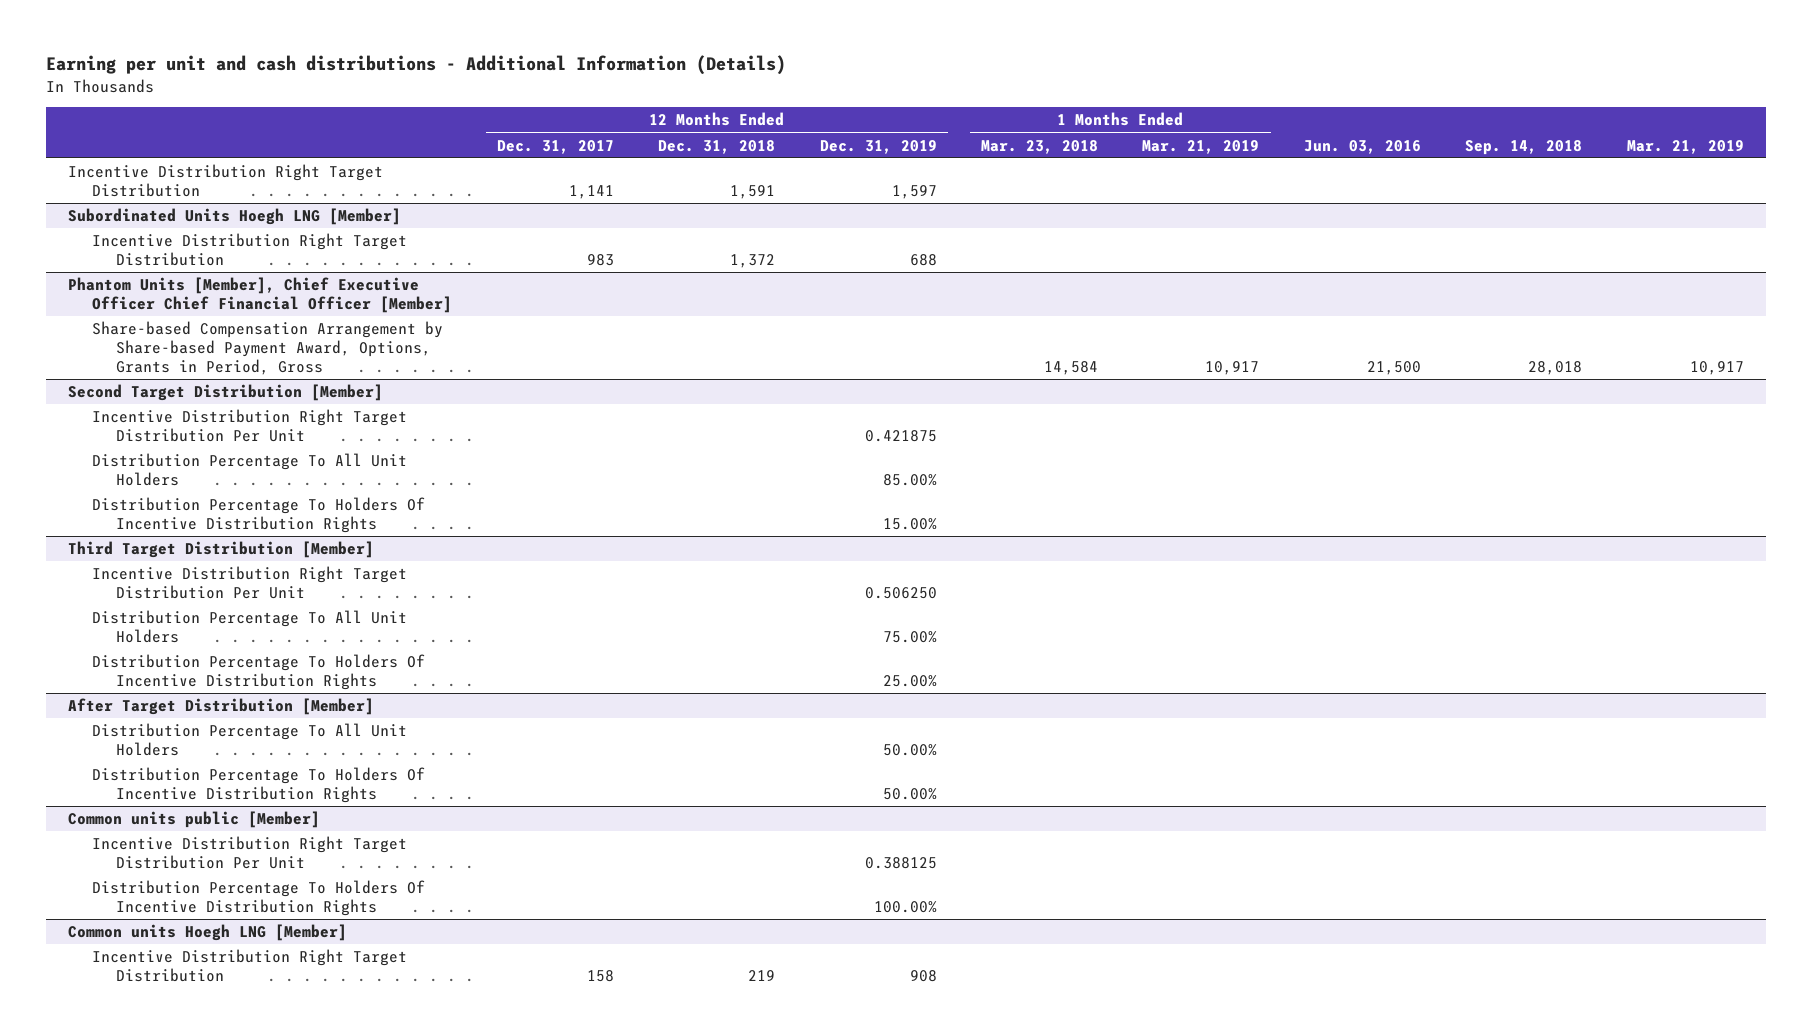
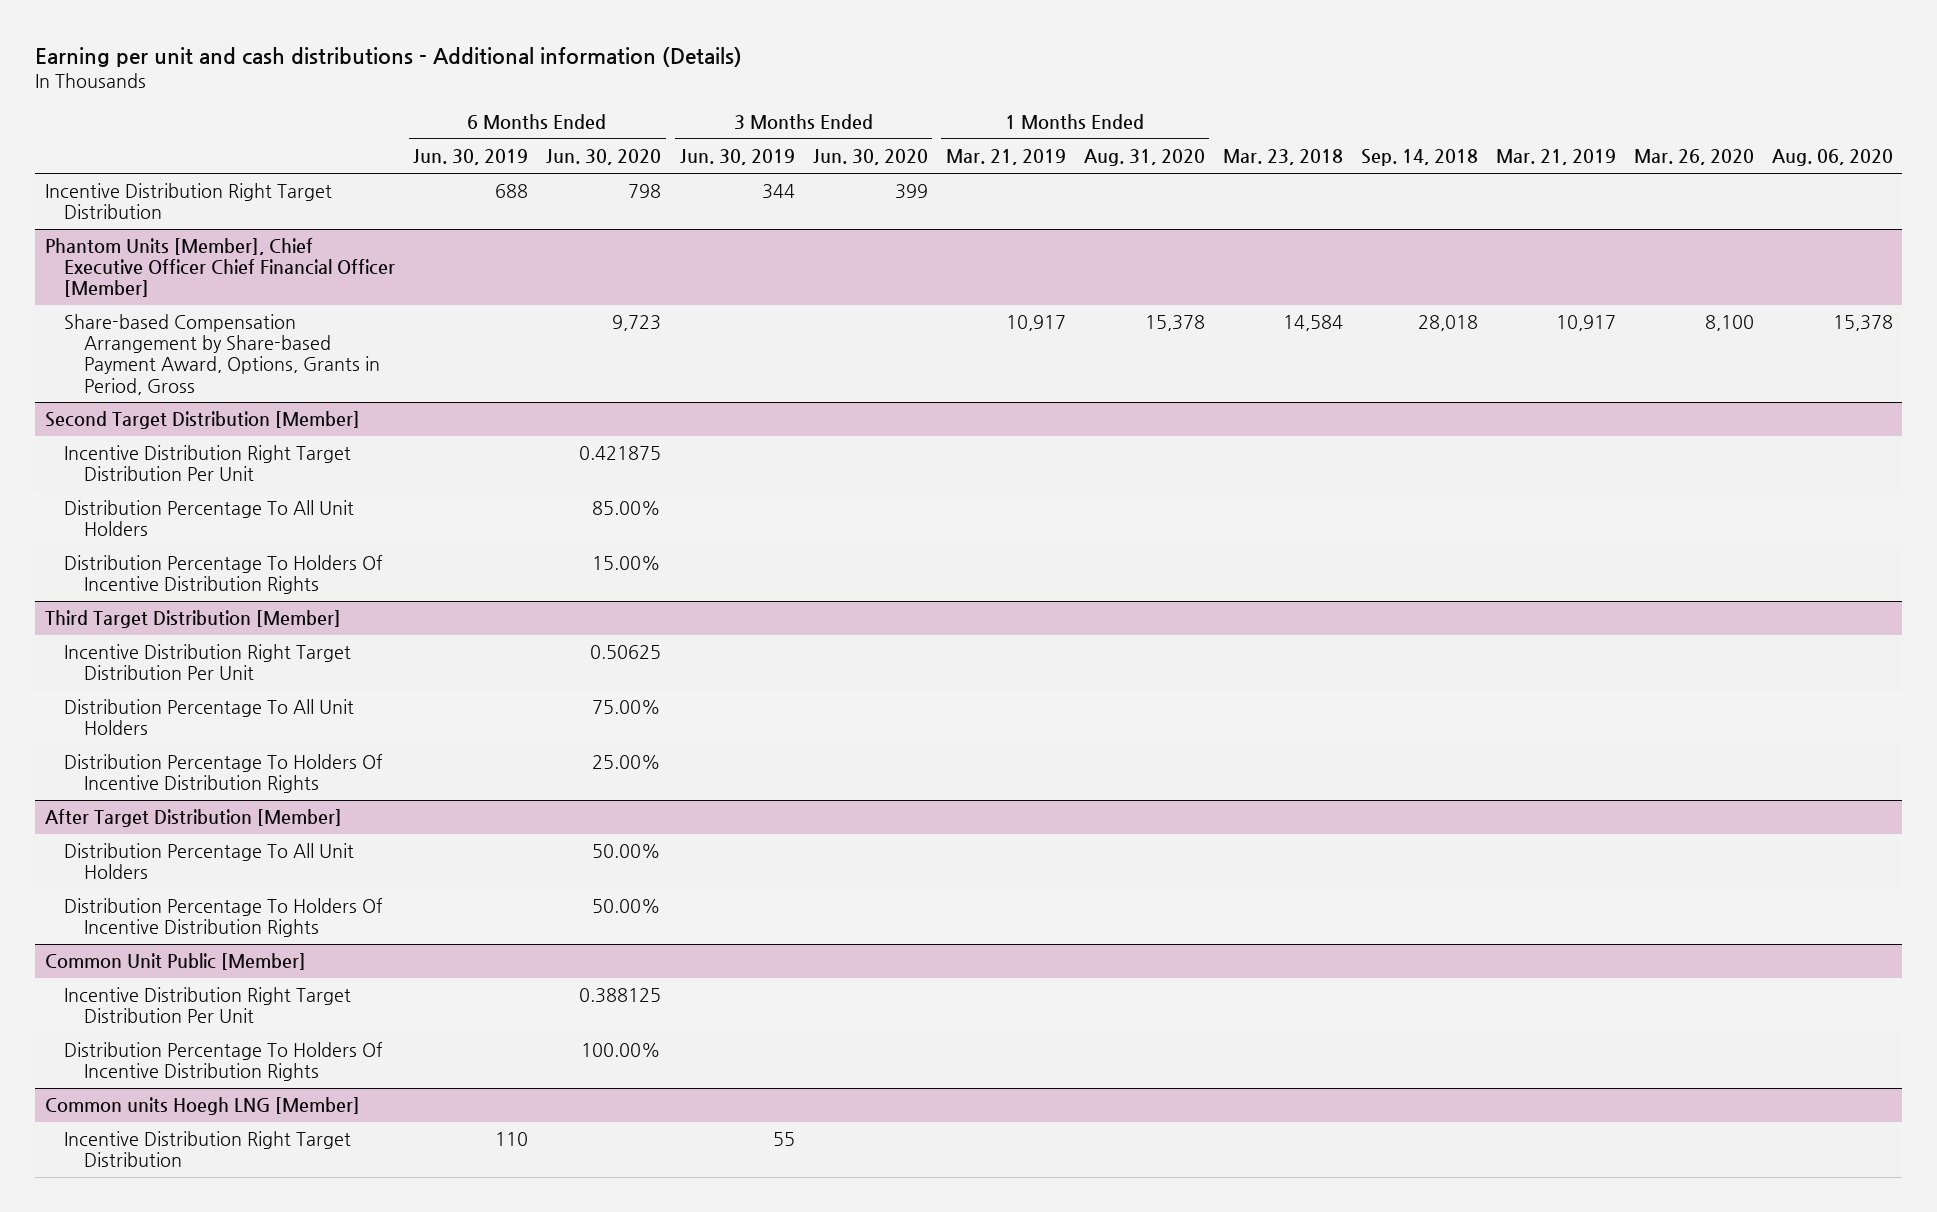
- Earning per unit and cash distributions - Additional Information (Details)
+ Earning per unit and cash distributions - Additional information (Details)
- | 12 Months Ended Dec. 31, 2017 | 12 Months Ended Dec. 31, 2018 | 12 Months Ended Dec. 31, 2019 | 1 Months Ended Mar. 23, 2018 | 1 Months Ended Mar. 21, 2019 | Jun. 03, 2016 | Sep. 14, 2018 | Mar. 21, 2019
+ | 6 Months Ended Jun. 30, 2019 | 6 Months Ended Jun. 30, 2020 | 3 Months Ended Jun. 30, 2019 | 3 Months Ended Jun. 30, 2020 | 1 Months Ended Mar. 21, 2019 | 1 Months Ended Aug. 31, 2020 | Mar. 23, 2018 | Sep. 14, 2018 | Mar. 21, 2019 | Mar. 26, 2020 | Aug. 06, 2020
- Subordinated Units Hoegh LNG [Member]
- Incentive Distribution Right Target Distribution | 983 | 1,372 | 688 | | | | |
- Common units public [Member]
+ Common Unit Public [Member]

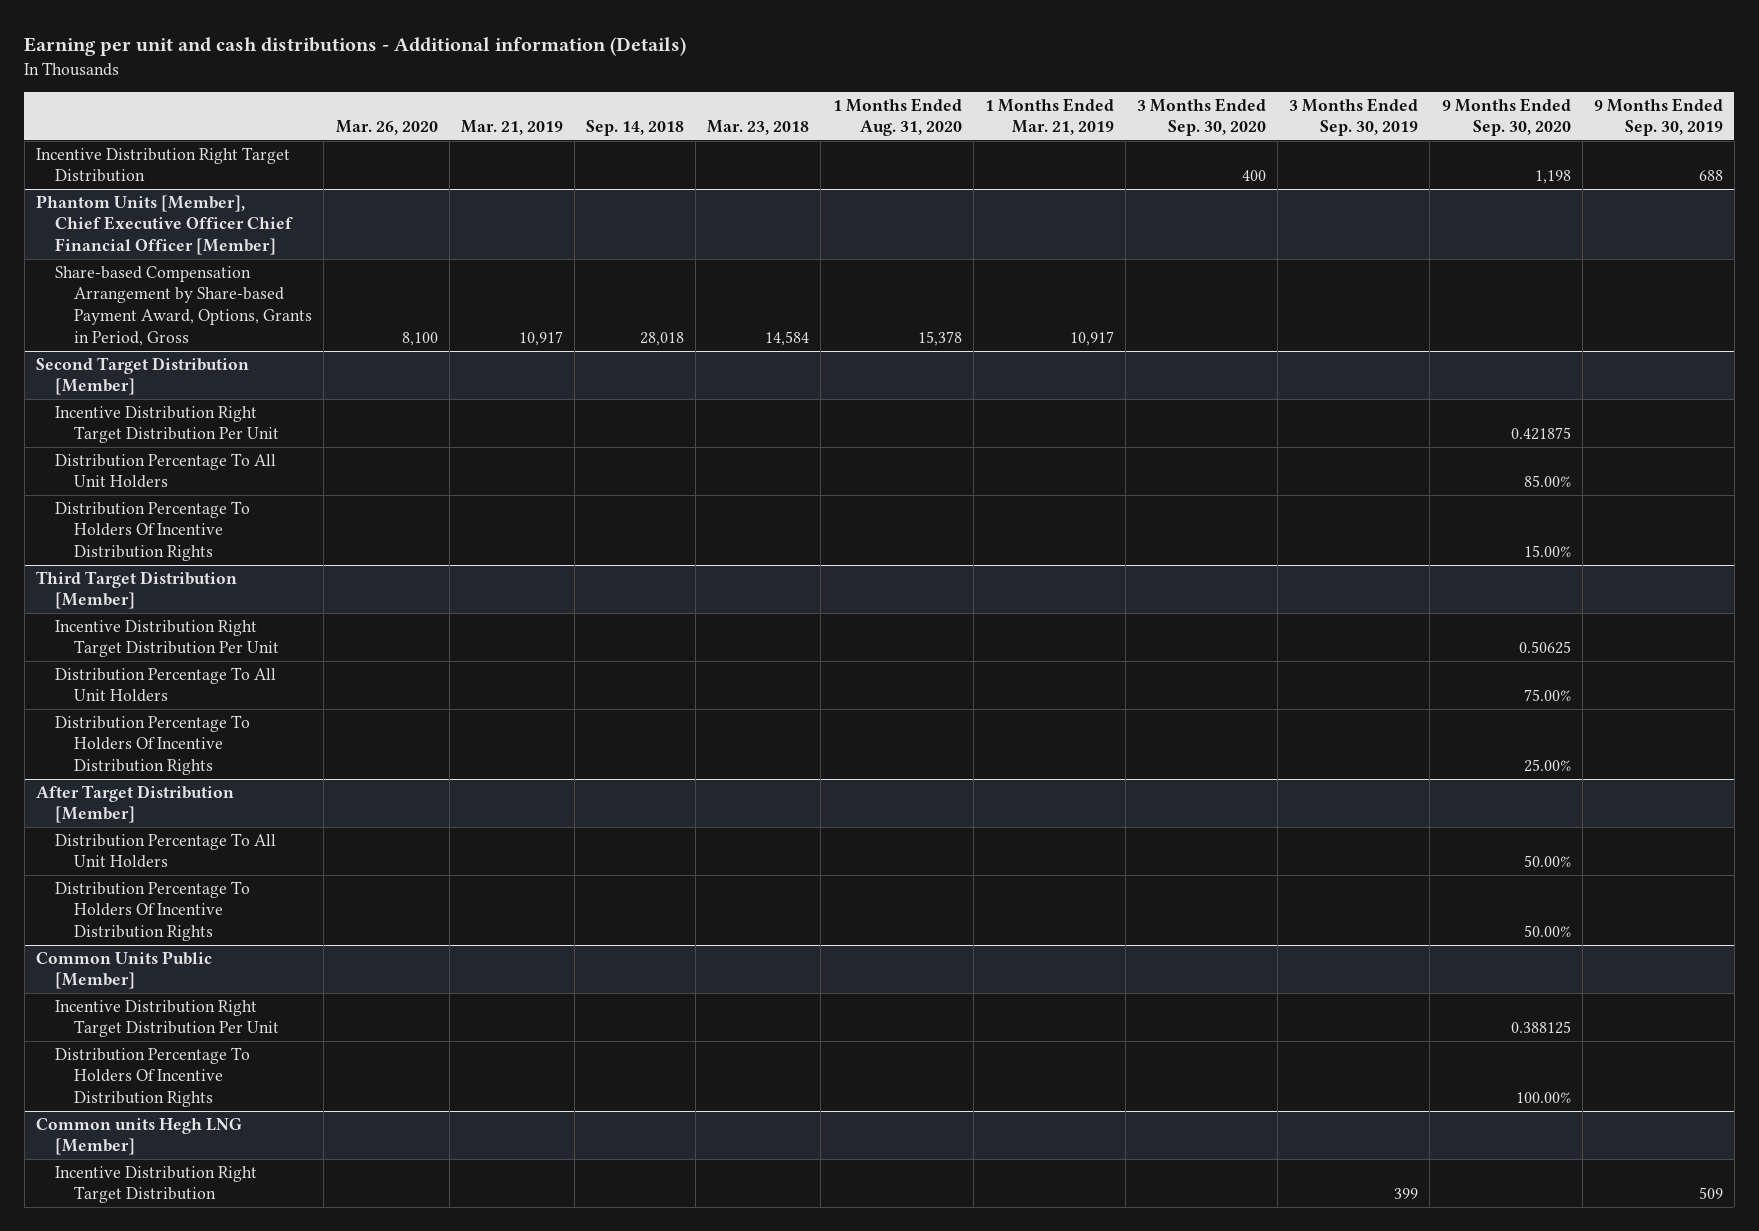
- | 6 Months Ended Jun. 30, 2019 | 6 Months Ended Jun. 30, 2020 | 3 Months Ended Jun. 30, 2019 | 3 Months Ended Jun. 30, 2020 | 1 Months Ended Mar. 21, 2019 | 1 Months Ended Aug. 31, 2020 | Mar. 23, 2018 | Sep. 14, 2018 | Mar. 21, 2019 | Mar. 26, 2020 | Aug. 06, 2020
+ | Mar. 26, 2020 | Mar. 21, 2019 | Sep. 14, 2018 | Mar. 23, 2018 | 1 Months Ended Aug. 31, 2020 | 1 Months Ended Mar. 21, 2019 | 3 Months Ended Sep. 30, 2020 | 3 Months Ended Sep. 30, 2019 | 9 Months Ended Sep. 30, 2020 | 9 Months Ended Sep. 30, 2019
- Common Unit Public [Member]
+ Common Units Public [Member]
- Common units Hoegh LNG [Member]
+ Common units Hegh LNG [Member]

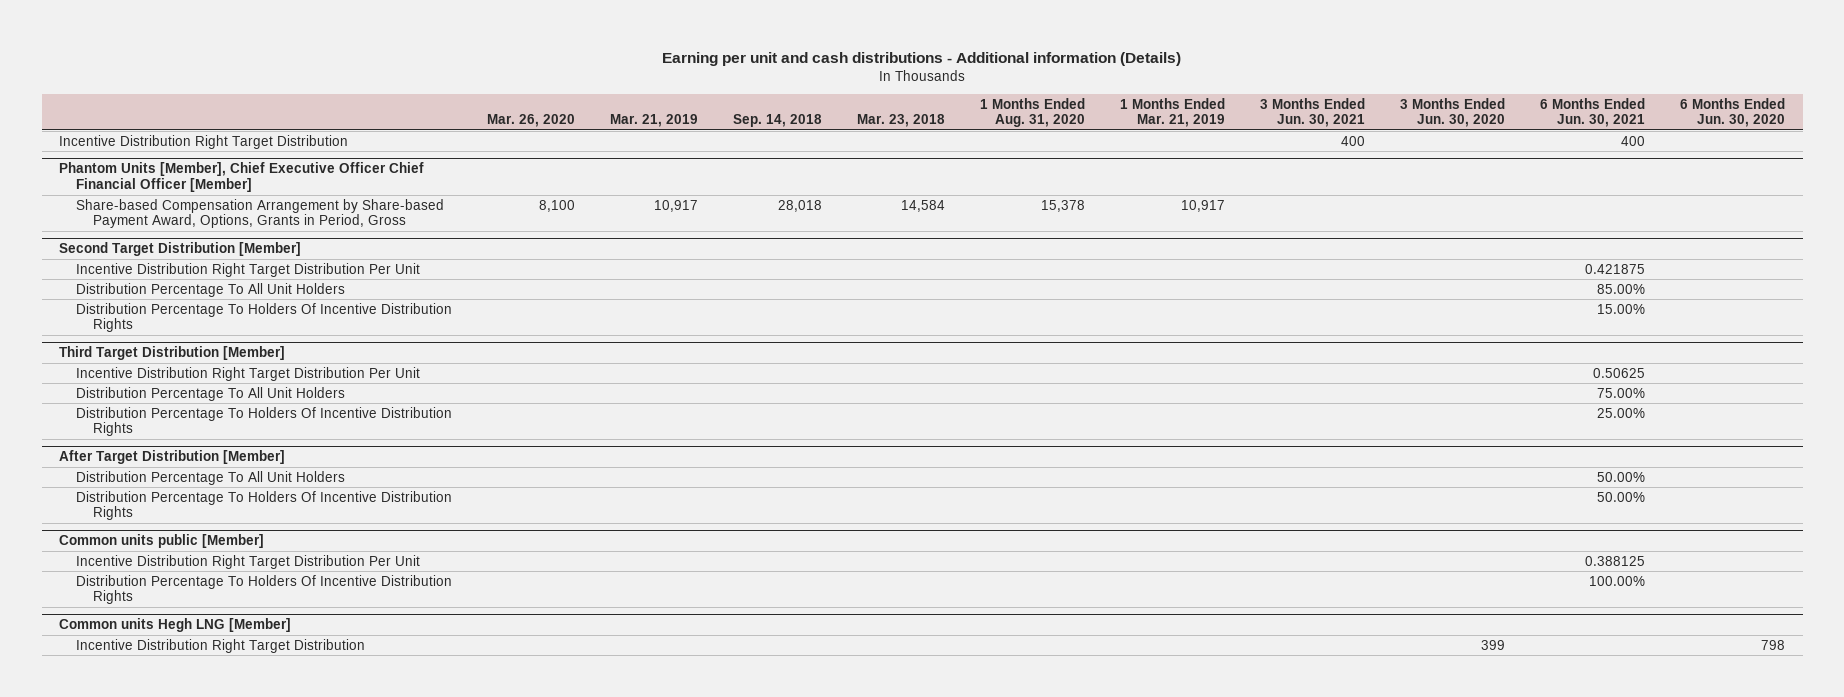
- | Mar. 26, 2020 | Mar. 21, 2019 | Sep. 14, 2018 | Mar. 23, 2018 | 1 Months Ended Aug. 31, 2020 | 1 Months Ended Mar. 21, 2019 | 3 Months Ended Sep. 30, 2020 | 3 Months Ended Sep. 30, 2019 | 9 Months Ended Sep. 30, 2020 | 9 Months Ended Sep. 30, 2019
+ | Mar. 26, 2020 | Mar. 21, 2019 | Sep. 14, 2018 | Mar. 23, 2018 | 1 Months Ended Aug. 31, 2020 | 1 Months Ended Mar. 21, 2019 | 3 Months Ended Jun. 30, 2021 | 3 Months Ended Jun. 30, 2020 | 6 Months Ended Jun. 30, 2021 | 6 Months Ended Jun. 30, 2020
- Common Units Public [Member]
+ Common units public [Member]

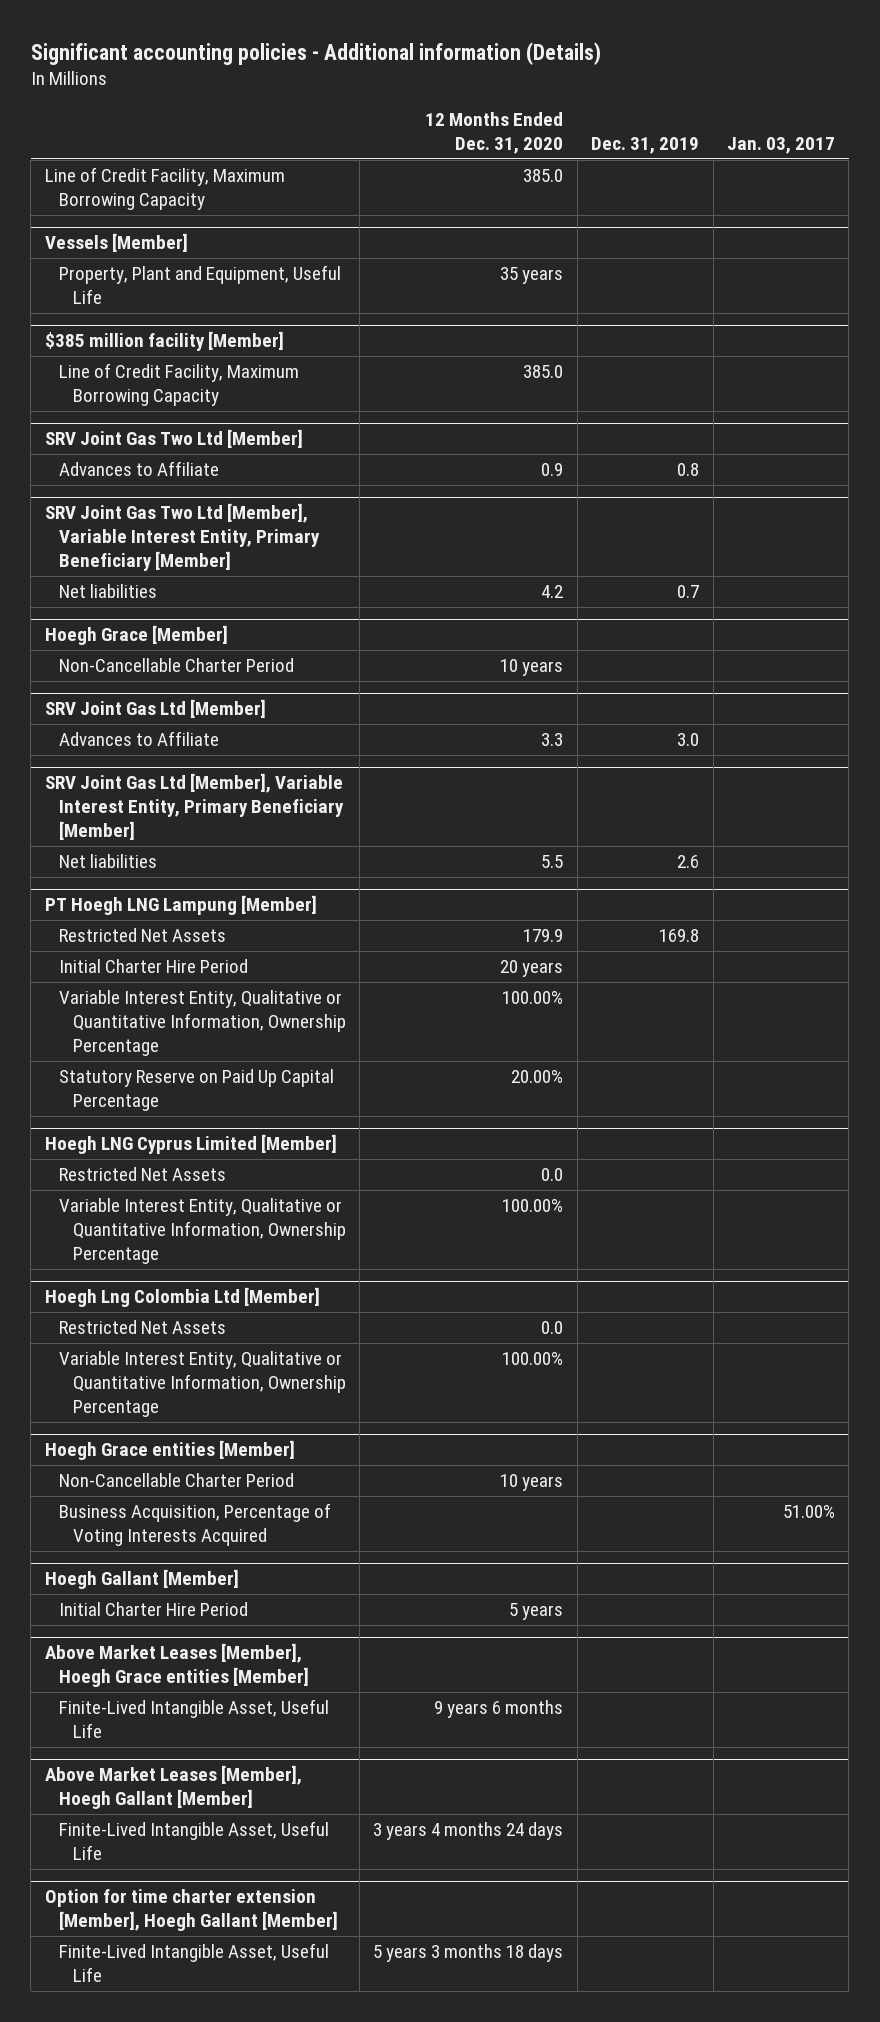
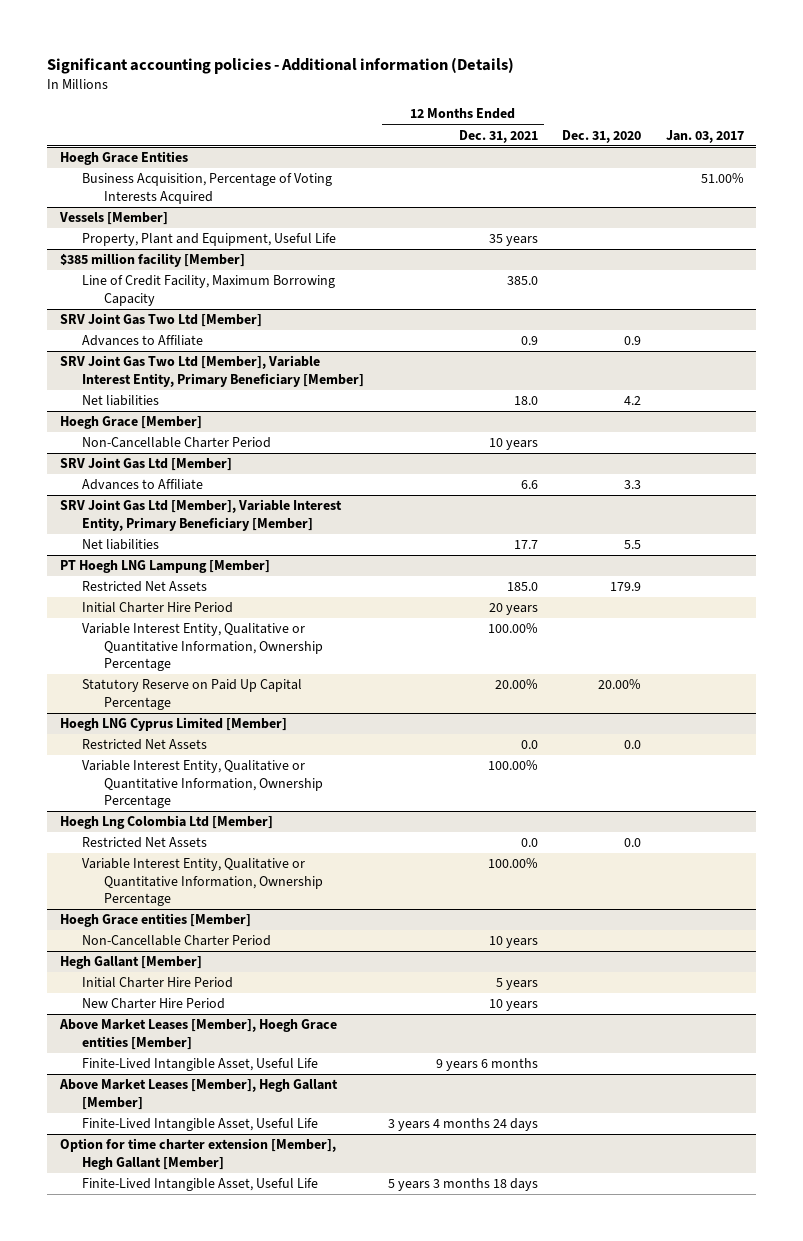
- | 12 Months Ended Dec. 31, 2020 | Dec. 31, 2019 | Jan. 03, 2017
+ | 12 Months Ended Dec. 31, 2021 | Dec. 31, 2020 | Jan. 03, 2017
- Line of Credit Facility, Maximum Borrowing Capacity | 385.0 | |
+ Hoegh Grace Entities
+ Business Acquisition, Percentage of Voting Interests Acquired | | | 51.00%
@ Hoegh Grace entities [Member]
- Business Acquisition, Percentage of Voting Interests Acquired | | | 51.00%
- Hoegh Gallant [Member]
+ Hegh Gallant [Member]
+ New Charter Hire Period | 10 years | |
- Above Market Leases [Member], Hoegh Gallant [Member]
+ Above Market Leases [Member], Hegh Gallant [Member]
- Option for time charter extension [Member], Hoegh Gallant [Member]
+ Option for time charter extension [Member], Hegh Gallant [Member]

